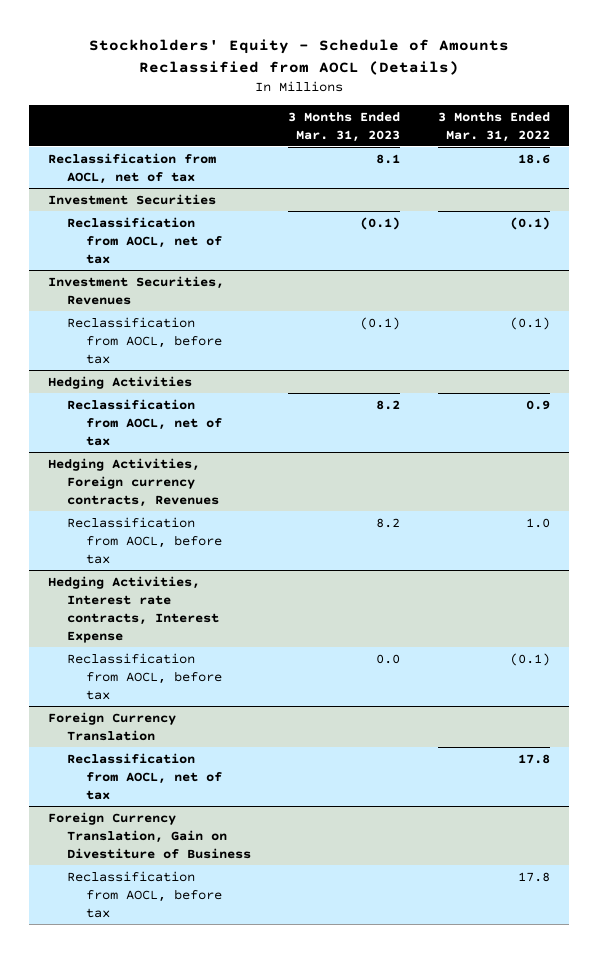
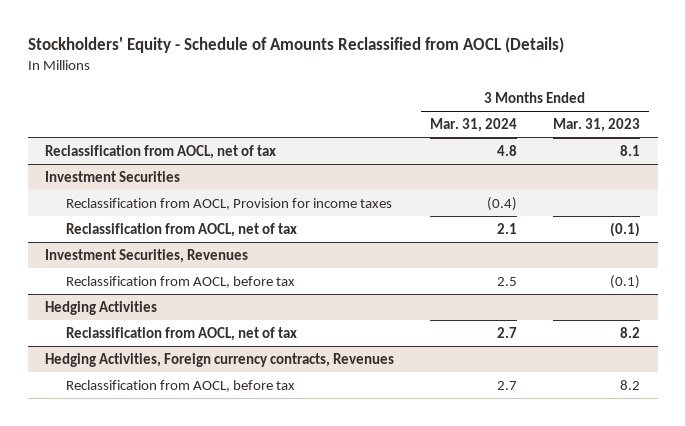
- | 3 Months Ended Mar. 31, 2023 | 3 Months Ended Mar. 31, 2022
+ | 3 Months Ended Mar. 31, 2024 | 3 Months Ended Mar. 31, 2023
@ Investment Securities
+ Reclassification from AOCL, Provision for income taxes | (0.4) |
- Hedging Activities, Interest rate contracts, Interest Expense
- Reclassification from AOCL, before tax | 0.0 | (0.1)
- Foreign Currency Translation
- Reclassification from AOCL, net of tax | | 17.8
- Foreign Currency Translation, Gain on Divestiture of Business
- Reclassification from AOCL, before tax | | 17.8

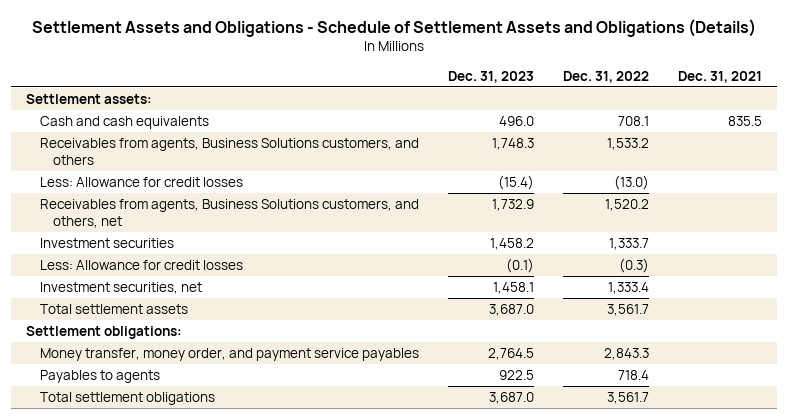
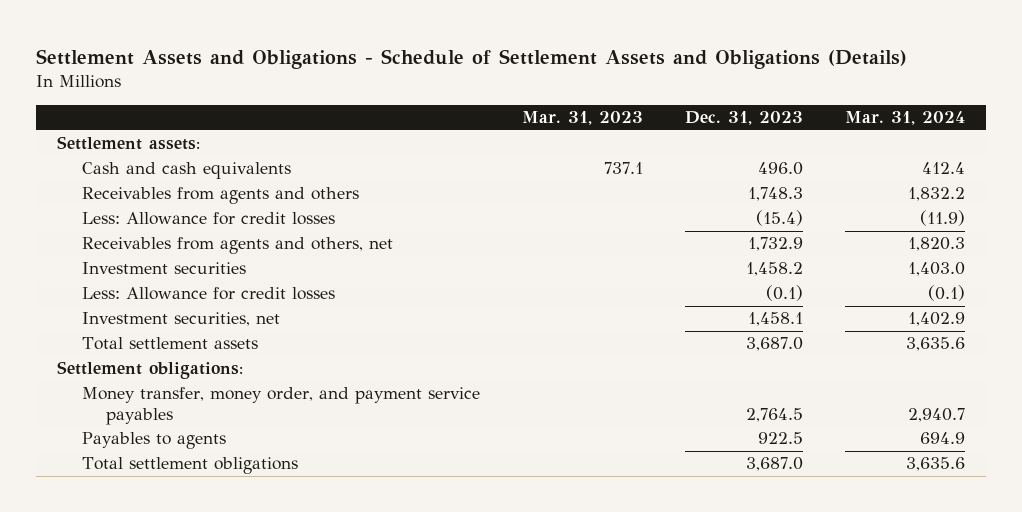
- | Dec. 31, 2023 | Dec. 31, 2022 | Dec. 31, 2021
+ | Mar. 31, 2023 | Dec. 31, 2023 | Mar. 31, 2024
- Receivables from agents, Business Solutions customers, and others | 1,748.3 | 1,533.2 |
+ Receivables from agents and others | | 1,748.3 | 1,832.2
- Receivables from agents, Business Solutions customers, and others, net | 1,732.9 | 1,520.2 |
+ Receivables from agents and others, net | | 1,732.9 | 1,820.3

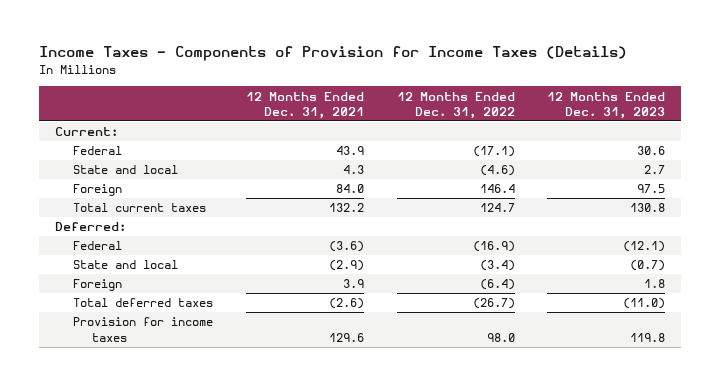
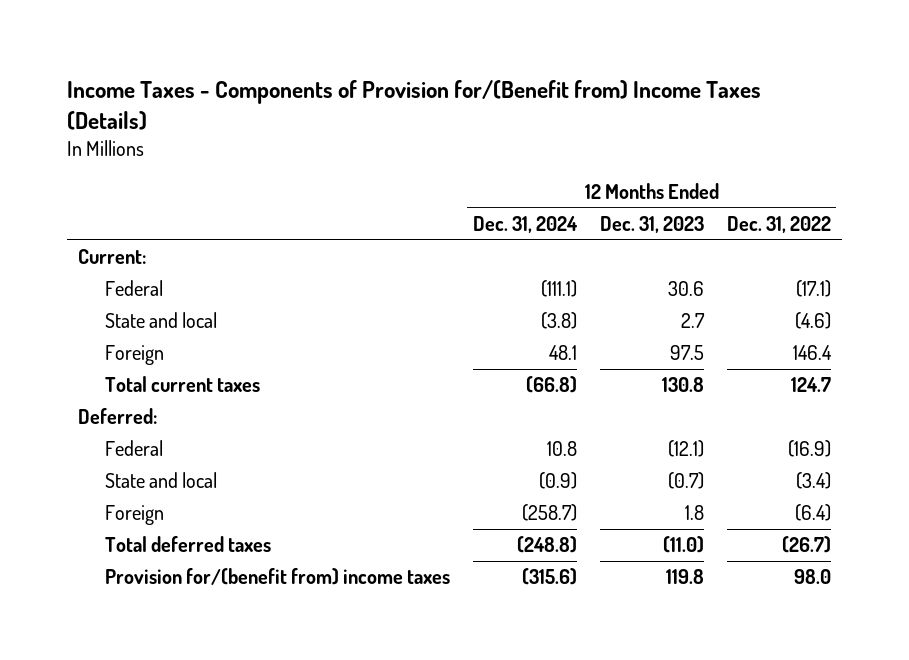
- Income Taxes - Components of Provision for Income Taxes (Details)
+ Income Taxes - Components of Provision for/(Benefit from) Income Taxes (Details)
- | 12 Months Ended Dec. 31, 2021 | 12 Months Ended Dec. 31, 2022 | 12 Months Ended Dec. 31, 2023
+ | 12 Months Ended Dec. 31, 2024 | 12 Months Ended Dec. 31, 2023 | 12 Months Ended Dec. 31, 2022
- Provision for income taxes | 129.6 | 98.0 | 119.8
+ Provision for/(benefit from) income taxes | (315.6) | 119.8 | 98.0

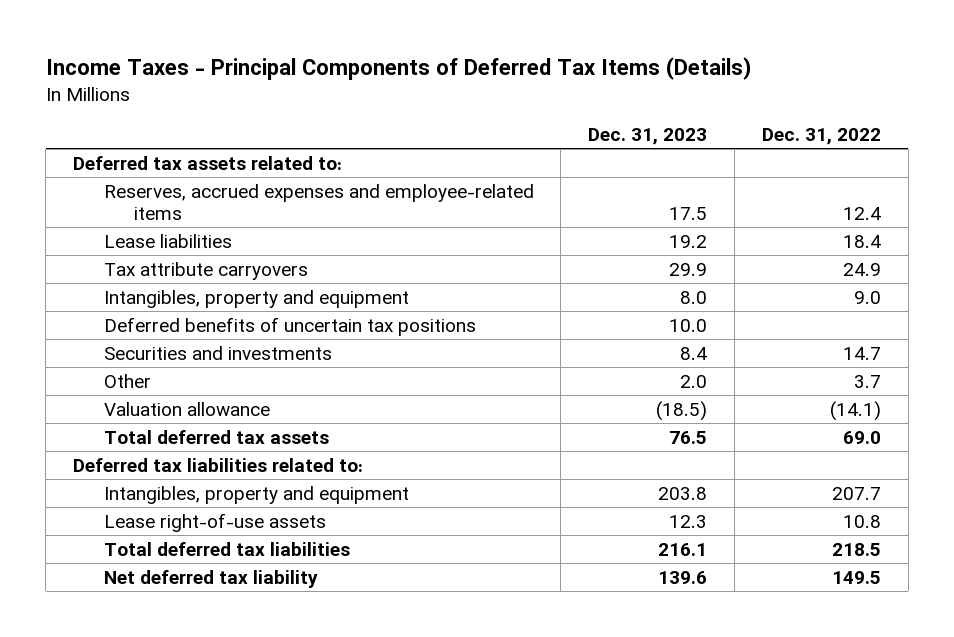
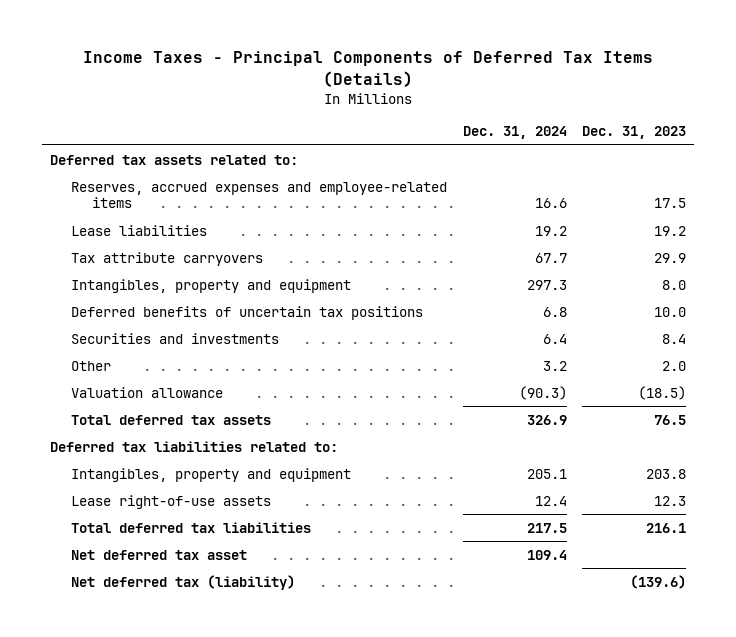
- | Dec. 31, 2023 | Dec. 31, 2022
+ | Dec. 31, 2024 | Dec. 31, 2023
- Net deferred tax liability | 139.6 | 149.5
+ Net deferred tax asset | 109.4 |
+ Net deferred tax (liability) | | (139.6)

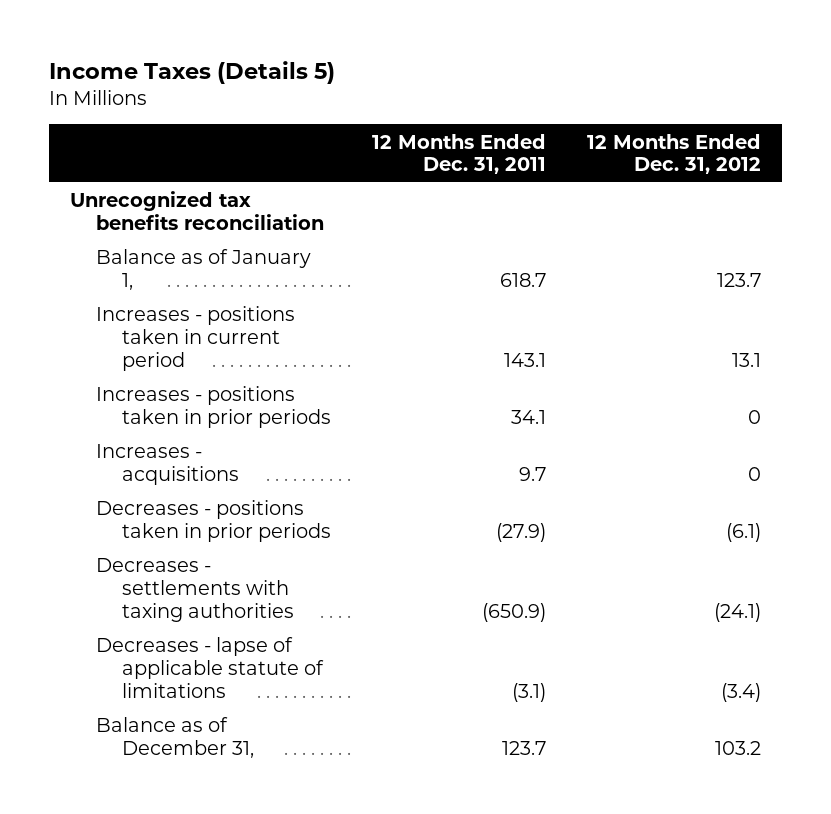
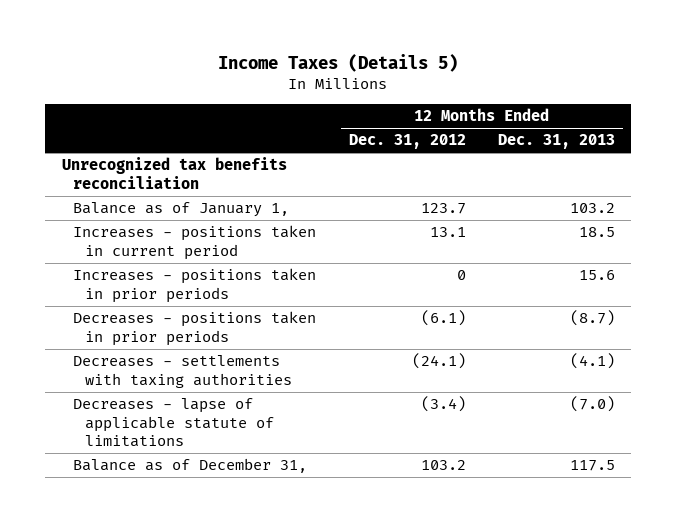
- | 12 Months Ended Dec. 31, 2011 | 12 Months Ended Dec. 31, 2012
+ | 12 Months Ended Dec. 31, 2012 | 12 Months Ended Dec. 31, 2013
- Increases - acquisitions | 9.7 | 0

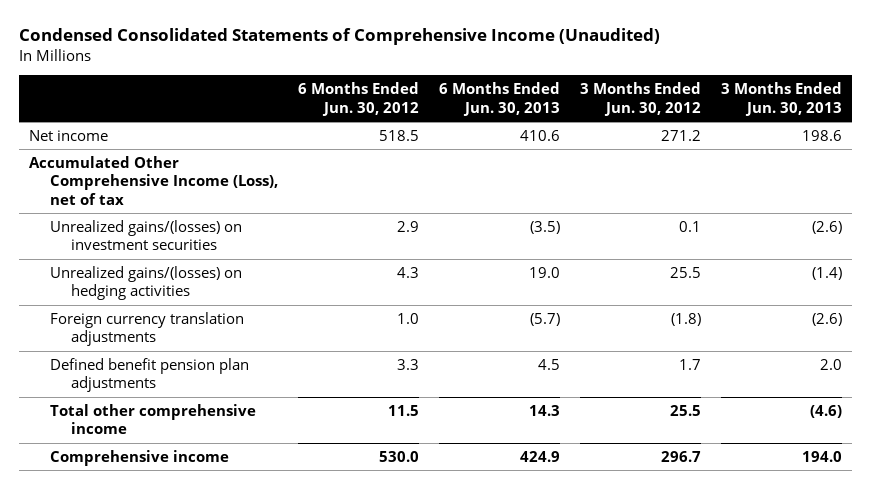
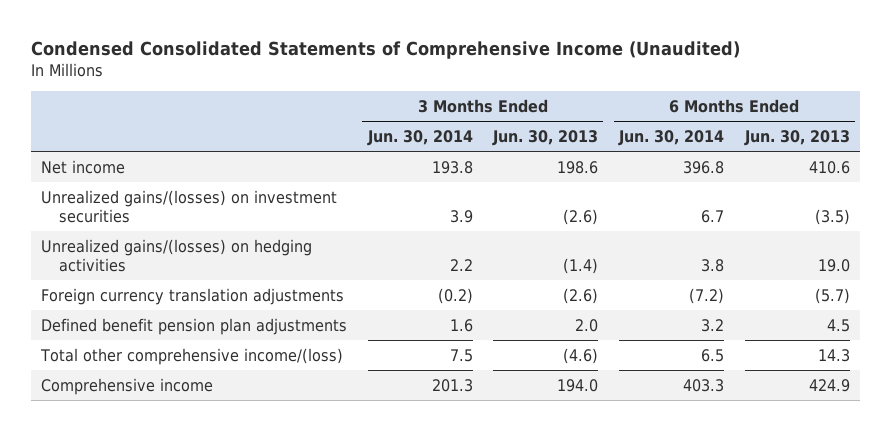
- | 6 Months Ended Jun. 30, 2012 | 6 Months Ended Jun. 30, 2013 | 3 Months Ended Jun. 30, 2012 | 3 Months Ended Jun. 30, 2013
+ | 3 Months Ended Jun. 30, 2014 | 3 Months Ended Jun. 30, 2013 | 6 Months Ended Jun. 30, 2014 | 6 Months Ended Jun. 30, 2013
- Accumulated Other Comprehensive Income (Loss), net of tax
- Total other comprehensive income | 11.5 | 14.3 | 25.5 | (4.6)
+ Total other comprehensive income/(loss) | 7.5 | (4.6) | 6.5 | 14.3

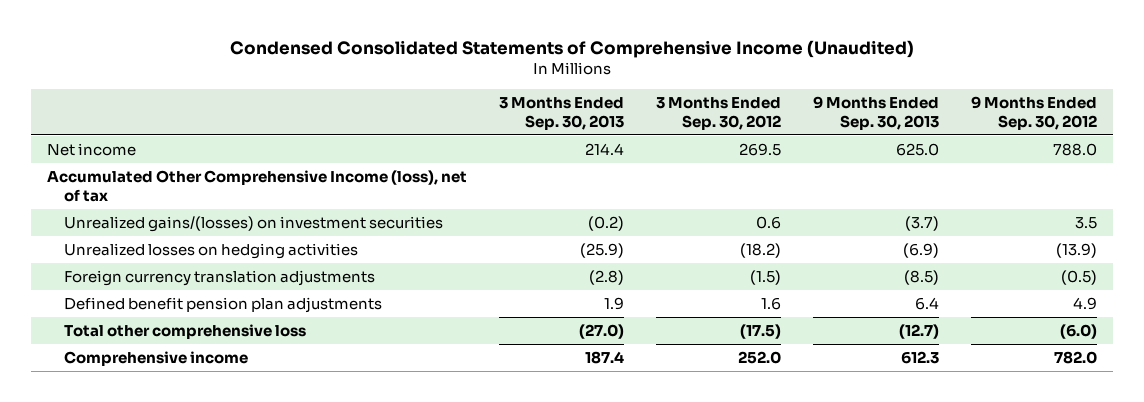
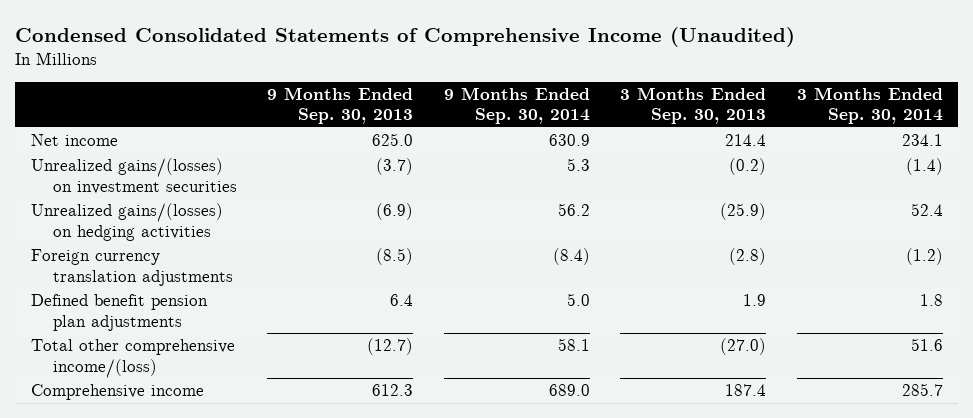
- | 3 Months Ended Sep. 30, 2013 | 3 Months Ended Sep. 30, 2012 | 9 Months Ended Sep. 30, 2013 | 9 Months Ended Sep. 30, 2012
+ | 9 Months Ended Sep. 30, 2013 | 9 Months Ended Sep. 30, 2014 | 3 Months Ended Sep. 30, 2013 | 3 Months Ended Sep. 30, 2014
- Accumulated Other Comprehensive Income (loss), net of tax
- Unrealized losses on hedging activities | (25.9) | (18.2) | (6.9) | (13.9)
+ Unrealized gains/(losses) on hedging activities | (6.9) | 56.2 | (25.9) | 52.4
- Total other comprehensive loss | (27.0) | (17.5) | (12.7) | (6.0)
+ Total other comprehensive income/(loss) | (12.7) | 58.1 | (27.0) | 51.6

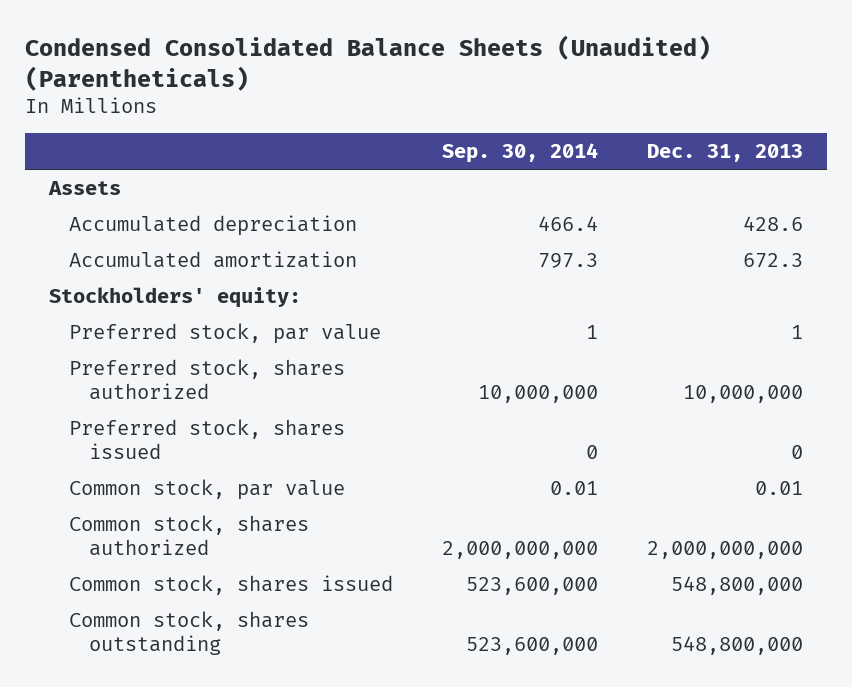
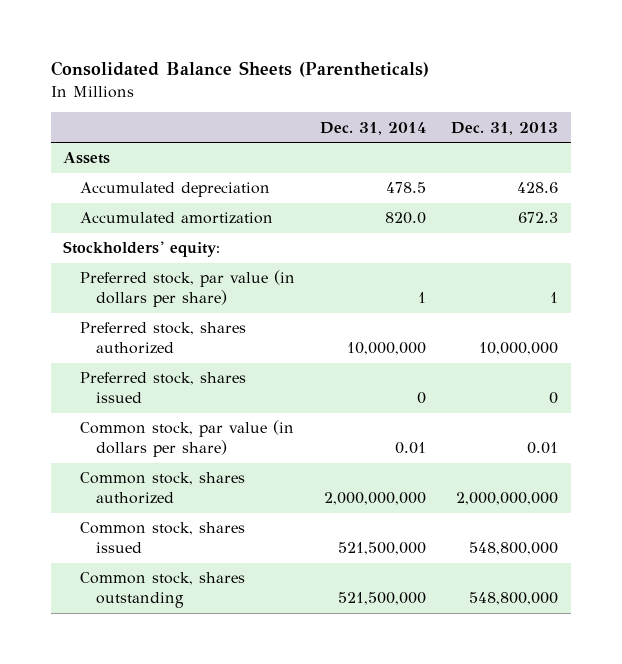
- Condensed Consolidated Balance Sheets (Unaudited) (Parentheticals)
+ Consolidated Balance Sheets (Parentheticals)
- | Sep. 30, 2014 | Dec. 31, 2013
+ | Dec. 31, 2014 | Dec. 31, 2013
- Preferred stock, par value | 1 | 1
+ Preferred stock, par value (in dollars per share) | 1 | 1
- Common stock, par value | 0.01 | 0.01
+ Common stock, par value (in dollars per share) | 0.01 | 0.01

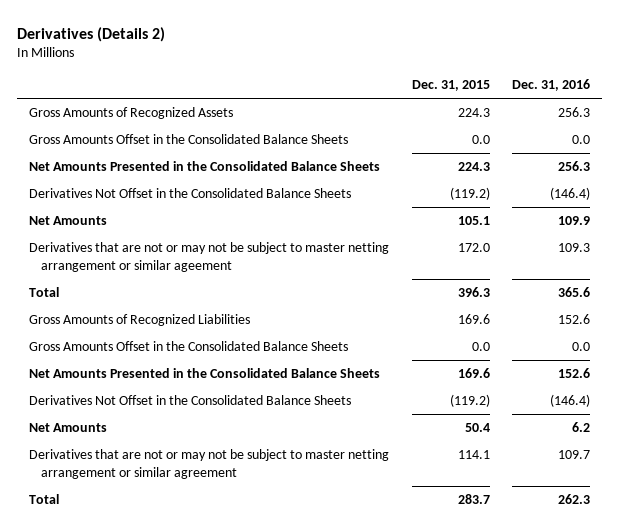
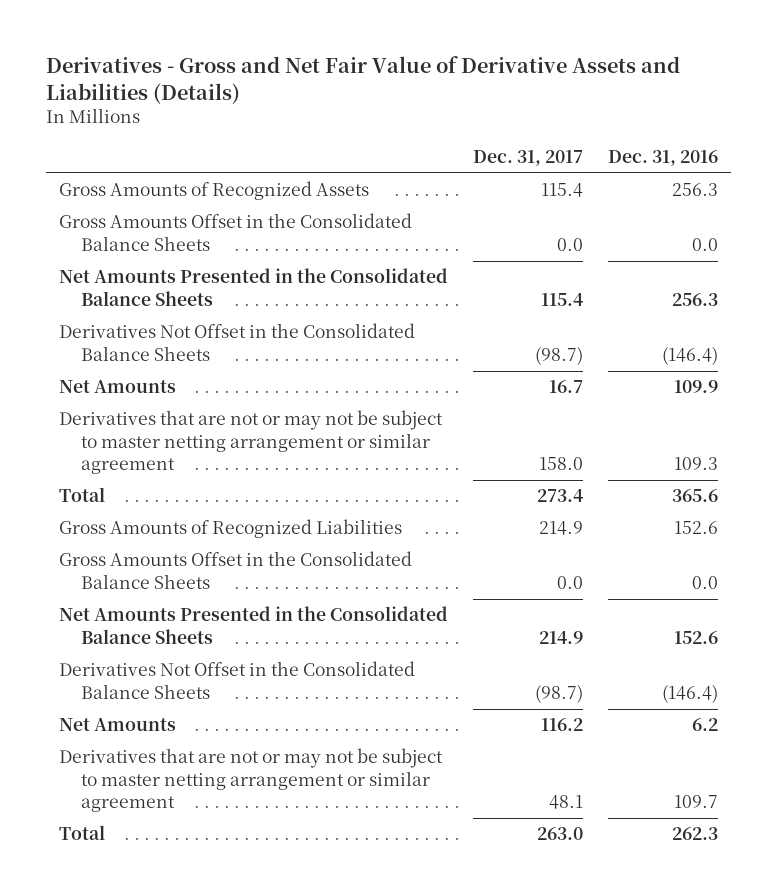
- Derivatives (Details 2)
+ Derivatives - Gross and Net Fair Value of Derivative Assets and Liabilities (Details)
- | Dec. 31, 2015 | Dec. 31, 2016
+ | Dec. 31, 2017 | Dec. 31, 2016
- Derivatives that are not or may not be subject to master netting arrangement or similar ageement | 172.0 | 109.3
+ Derivatives that are not or may not be subject to master netting arrangement or similar agreement | 158.0 | 109.3

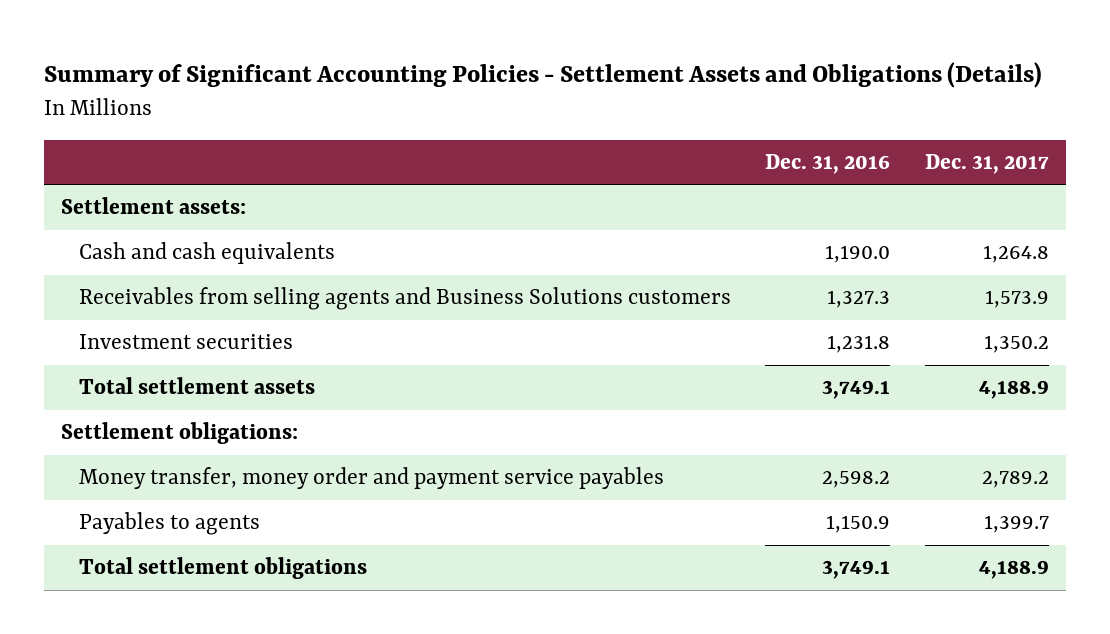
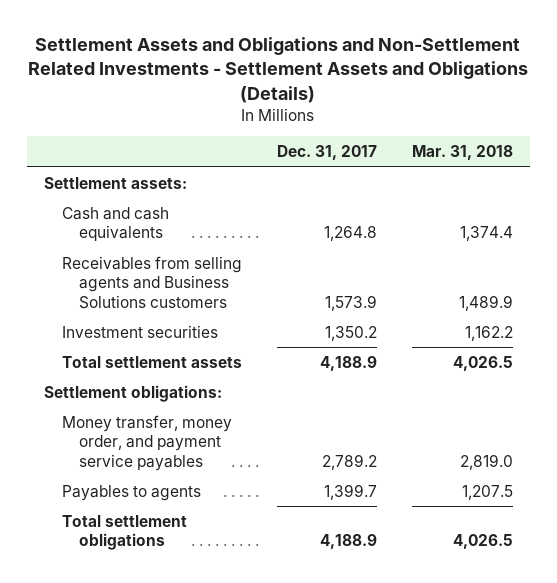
- Summary of Significant Accounting Policies - Settlement Assets and Obligations (Details)
+ Settlement Assets and Obligations and Non-Settlement Related Investments - Settlement Assets and Obligations (Details)
- | Dec. 31, 2016 | Dec. 31, 2017
+ | Dec. 31, 2017 | Mar. 31, 2018
- Money transfer, money order and payment service payables | 2,598.2 | 2,789.2
+ Money transfer, money order, and payment service payables | 2,789.2 | 2,819.0

